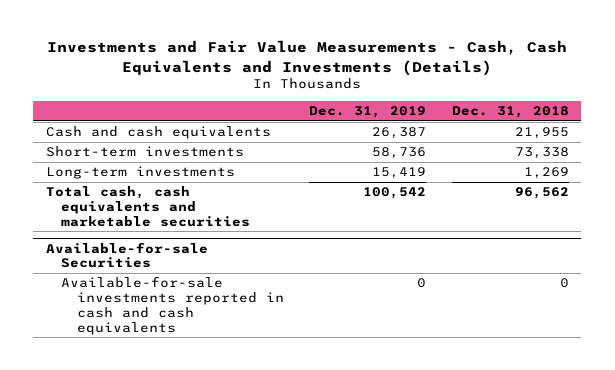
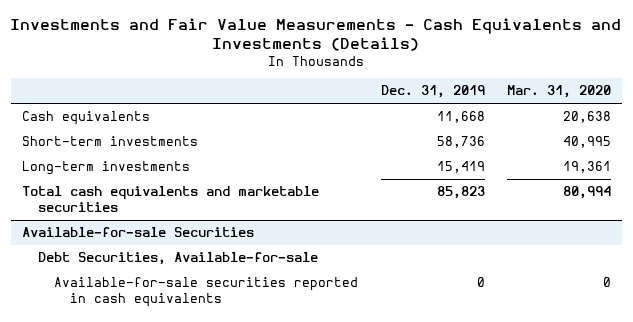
- Investments and Fair Value Measurements - Cash, Cash Equivalents and Investments (Details)
+ Investments and Fair Value Measurements - Cash Equivalents and Investments (Details)
- | Dec. 31, 2019 | Dec. 31, 2018
+ | Dec. 31, 2019 | Mar. 31, 2020
- Cash and cash equivalents | 26,387 | 21,955
+ Cash equivalents | 11,668 | 20,638
- Total cash, cash equivalents and marketable securities | 100,542 | 96,562
+ Total cash equivalents and marketable securities | 85,823 | 80,994
@ Available-for-sale Securities
- Available-for-sale investments reported in cash and cash equivalents | 0 | 0
+ Debt Securities, Available-for-sale
+ Available-for-sale securities reported in cash equivalents | 0 | 0

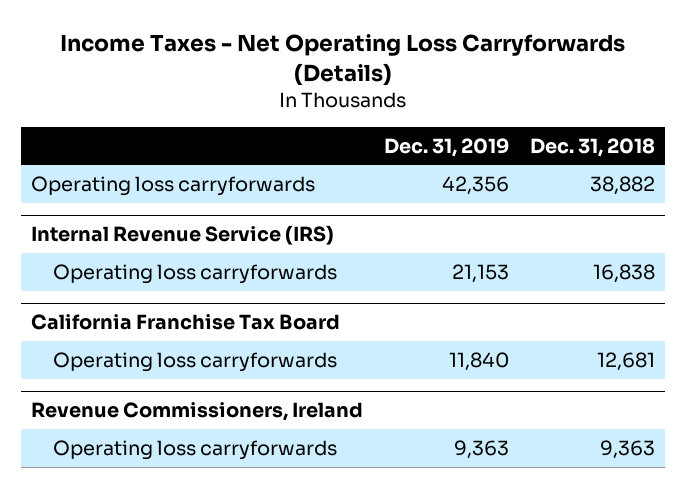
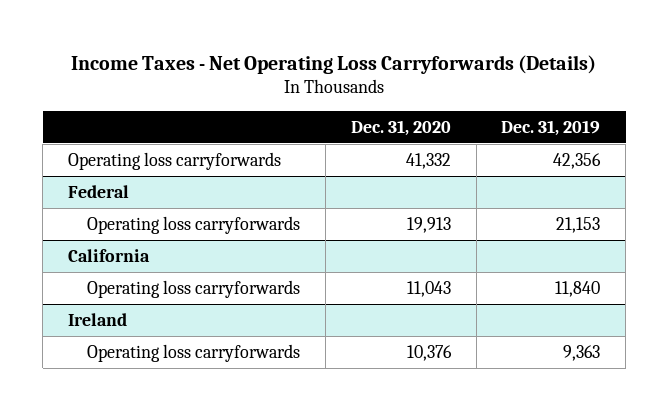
- | Dec. 31, 2019 | Dec. 31, 2018
+ | Dec. 31, 2020 | Dec. 31, 2019
- Internal Revenue Service (IRS)
+ Federal
- California Franchise Tax Board
+ California
- Revenue Commissioners, Ireland
+ Ireland

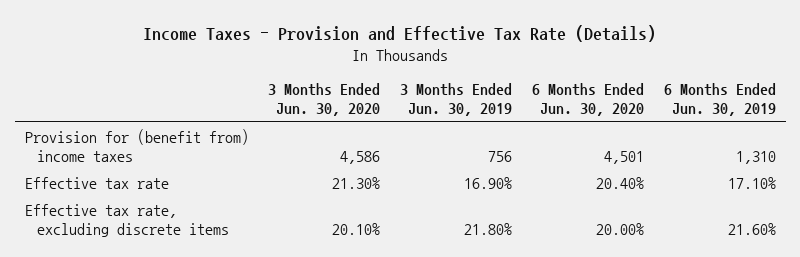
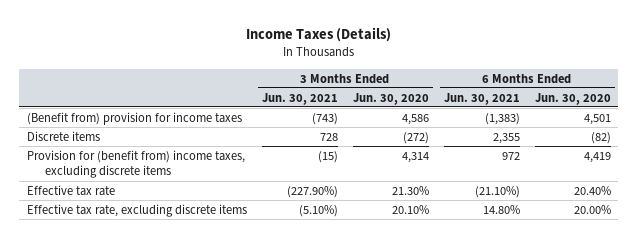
- Income Taxes - Provision and Effective Tax Rate (Details)
+ Income Taxes (Details)
- | 3 Months Ended Jun. 30, 2020 | 3 Months Ended Jun. 30, 2019 | 6 Months Ended Jun. 30, 2020 | 6 Months Ended Jun. 30, 2019
+ | 3 Months Ended Jun. 30, 2021 | 3 Months Ended Jun. 30, 2020 | 6 Months Ended Jun. 30, 2021 | 6 Months Ended Jun. 30, 2020
- Provision for (benefit from) income taxes | 4,586 | 756 | 4,501 | 1,310
+ (Benefit from) provision for income taxes | (743) | 4,586 | (1,383) | 4,501
+ Discrete items | 728 | (272) | 2,355 | (82)
+ Provision for (benefit from) income taxes, excluding discrete items | (15) | 4,314 | 972 | 4,419

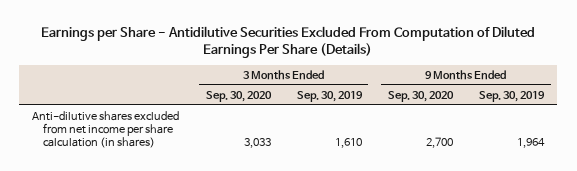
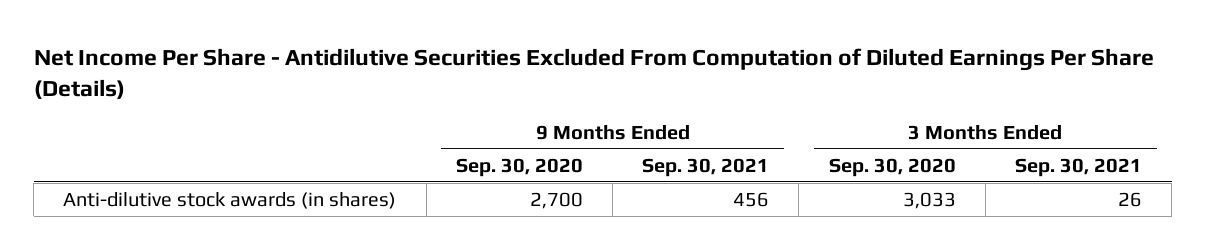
- Earnings per Share - Antidilutive Securities Excluded From Computation of Diluted Earnings Per Share (Details)
+ Net Income Per Share - Antidilutive Securities Excluded From Computation of Diluted Earnings Per Share (Details)
- | 3 Months Ended Sep. 30, 2020 | 3 Months Ended Sep. 30, 2019 | 9 Months Ended Sep. 30, 2020 | 9 Months Ended Sep. 30, 2019
+ | 9 Months Ended Sep. 30, 2020 | 9 Months Ended Sep. 30, 2021 | 3 Months Ended Sep. 30, 2020 | 3 Months Ended Sep. 30, 2021
- Anti-dilutive shares excluded from net income per share calculation (in shares) | 3,033 | 1,610 | 2,700 | 1,964
+ Anti-dilutive stock awards (in shares) | 2,700 | 456 | 3,033 | 26

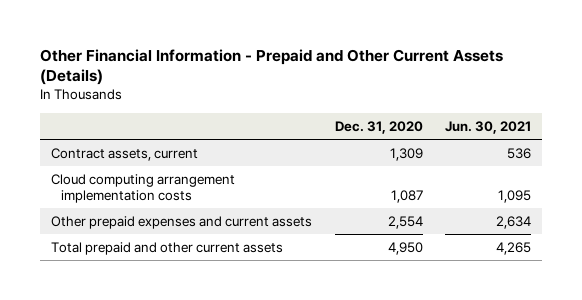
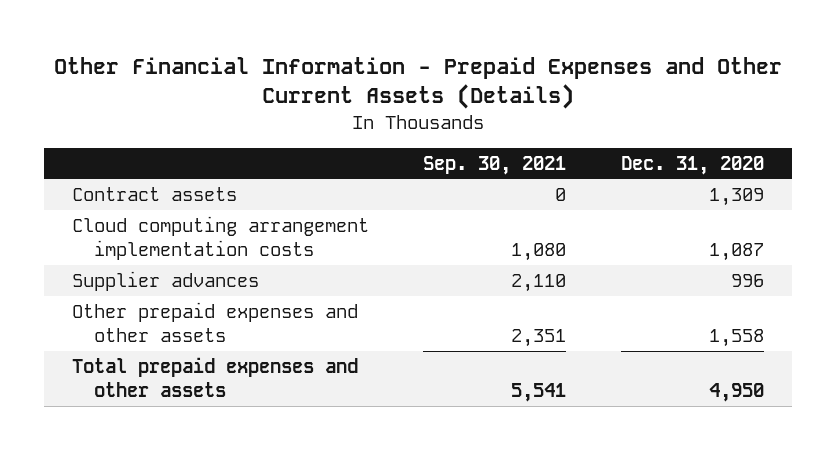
- Other Financial Information - Prepaid and Other Current Assets (Details)
+ Other Financial Information - Prepaid Expenses and Other Current Assets (Details)
- | Dec. 31, 2020 | Jun. 30, 2021
+ | Sep. 30, 2021 | Dec. 31, 2020
- Contract assets, current | 1,309 | 536
+ Contract assets | 0 | 1,309
- Other prepaid expenses and current assets | 2,554 | 2,634
- Total prepaid and other current assets | 4,950 | 4,265
+ Supplier advances | 2,110 | 996
+ Other prepaid expenses and other assets | 2,351 | 1,558
+ Total prepaid expenses and other assets | 5,541 | 4,950

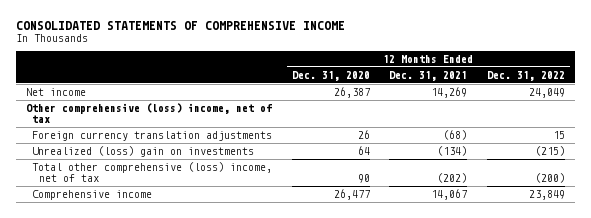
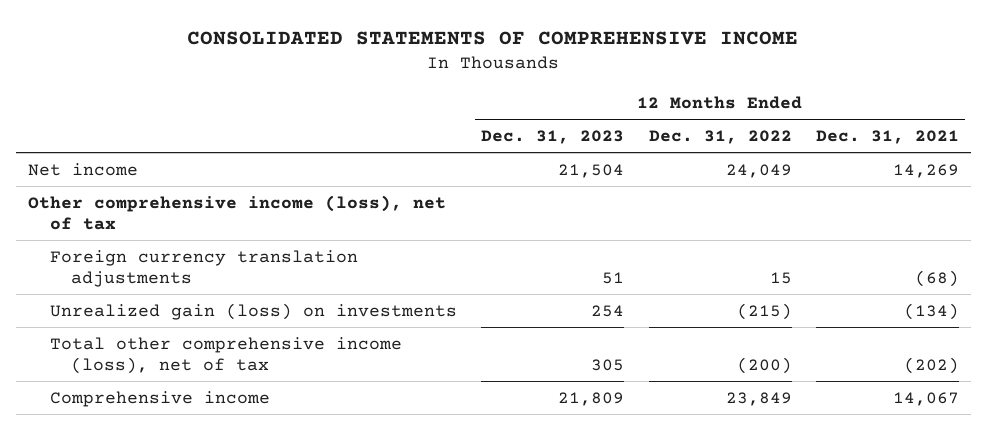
- | 12 Months Ended Dec. 31, 2020 | 12 Months Ended Dec. 31, 2021 | 12 Months Ended Dec. 31, 2022
+ | 12 Months Ended Dec. 31, 2023 | 12 Months Ended Dec. 31, 2022 | 12 Months Ended Dec. 31, 2021
- Other comprehensive (loss) income, net of tax
+ Other comprehensive income (loss), net of tax
- Unrealized (loss) gain on investments | 64 | (134) | (215)
- Total other comprehensive (loss) income, net of tax | 90 | (202) | (200)
+ Unrealized gain (loss) on investments | 254 | (215) | (134)
+ Total other comprehensive income (loss), net of tax | 305 | (200) | (202)

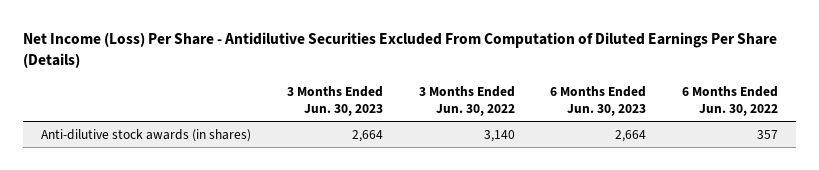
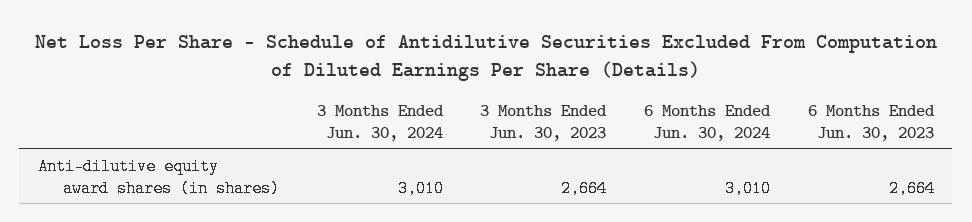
- Net Income (Loss) Per Share - Antidilutive Securities Excluded From Computation of Diluted Earnings Per Share (Details)
+ Net Loss Per Share - Schedule of Antidilutive Securities Excluded From Computation of Diluted Earnings Per Share (Details)
- | 3 Months Ended Jun. 30, 2023 | 3 Months Ended Jun. 30, 2022 | 6 Months Ended Jun. 30, 2023 | 6 Months Ended Jun. 30, 2022
+ | 3 Months Ended Jun. 30, 2024 | 3 Months Ended Jun. 30, 2023 | 6 Months Ended Jun. 30, 2024 | 6 Months Ended Jun. 30, 2023
- Anti-dilutive stock awards (in shares) | 2,664 | 3,140 | 2,664 | 357
+ Anti-dilutive equity award shares (in shares) | 3,010 | 2,664 | 3,010 | 2,664

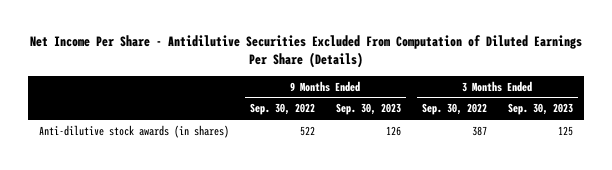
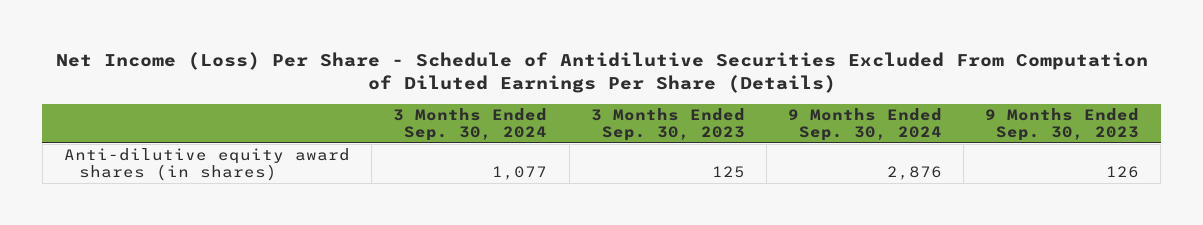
- Net Income Per Share - Antidilutive Securities Excluded From Computation of Diluted Earnings Per Share (Details)
+ Net Income (Loss) Per Share - Schedule of Antidilutive Securities Excluded From Computation of Diluted Earnings Per Share (Details)
- | 9 Months Ended Sep. 30, 2022 | 9 Months Ended Sep. 30, 2023 | 3 Months Ended Sep. 30, 2022 | 3 Months Ended Sep. 30, 2023
+ | 3 Months Ended Sep. 30, 2024 | 3 Months Ended Sep. 30, 2023 | 9 Months Ended Sep. 30, 2024 | 9 Months Ended Sep. 30, 2023
- Anti-dilutive stock awards (in shares) | 522 | 126 | 387 | 125
+ Anti-dilutive equity award shares (in shares) | 1,077 | 125 | 2,876 | 126

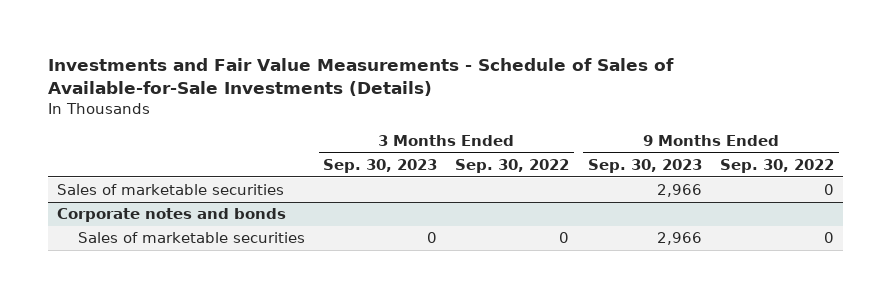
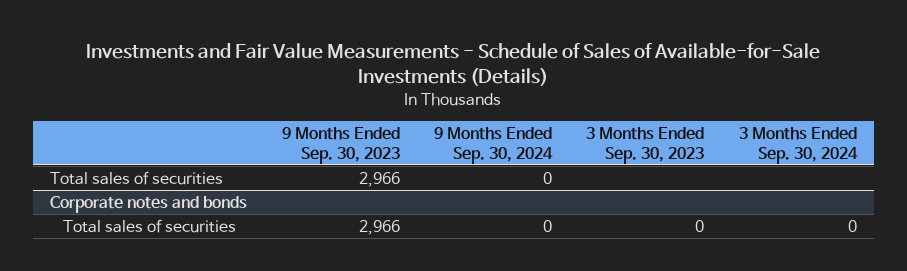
- | 3 Months Ended Sep. 30, 2023 | 3 Months Ended Sep. 30, 2022 | 9 Months Ended Sep. 30, 2023 | 9 Months Ended Sep. 30, 2022
+ | 9 Months Ended Sep. 30, 2023 | 9 Months Ended Sep. 30, 2024 | 3 Months Ended Sep. 30, 2023 | 3 Months Ended Sep. 30, 2024
- Sales of marketable securities | | | 2,966 | 0
+ Total sales of securities | 2,966 | 0 | |
@ Corporate notes and bonds
- Sales of marketable securities | 0 | 0 | 2,966 | 0
+ Total sales of securities | 2,966 | 0 | 0 | 0

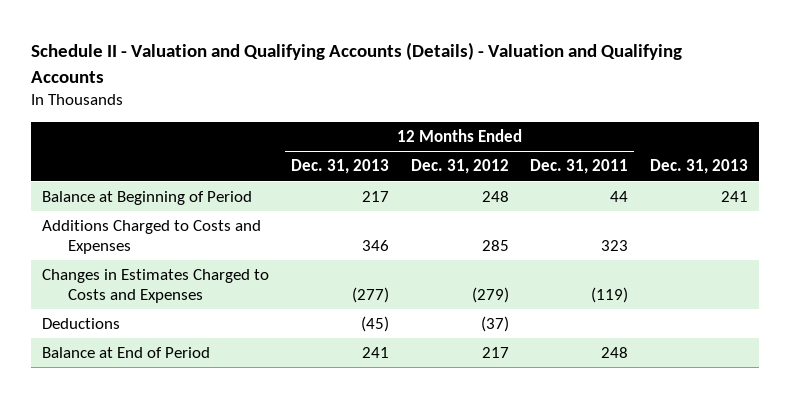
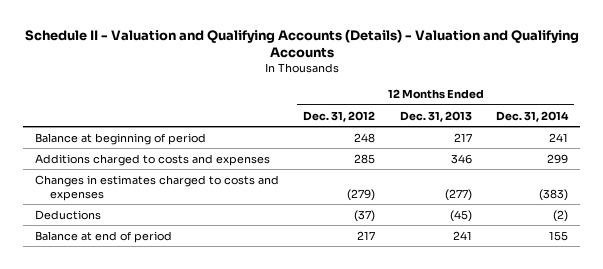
- | 12 Months Ended Dec. 31, 2013 | 12 Months Ended Dec. 31, 2012 | 12 Months Ended Dec. 31, 2011 | Dec. 31, 2013
+ | 12 Months Ended Dec. 31, 2012 | 12 Months Ended Dec. 31, 2013 | 12 Months Ended Dec. 31, 2014
- Balance at Beginning of Period | 217 | 248 | 44 | 241
- Additions Charged to Costs and Expenses | 346 | 285 | 323 |
- Changes in Estimates Charged to Costs and Expenses | (277) | (279) | (119) |
+ Balance at beginning of period | 248 | 217 | 241
+ Additions charged to costs and expenses | 285 | 346 | 299
+ Changes in estimates charged to costs and expenses | (279) | (277) | (383)
- Balance at End of Period | 241 | 217 | 248 |
+ Balance at end of period | 217 | 241 | 155

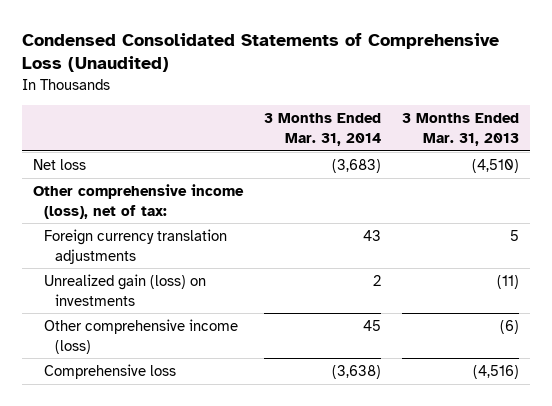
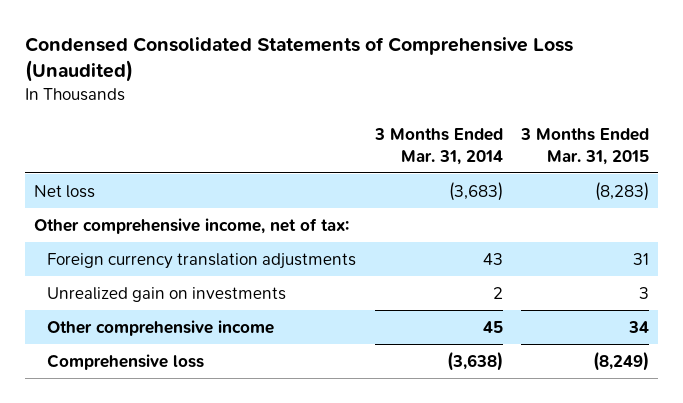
- | 3 Months Ended Mar. 31, 2014 | 3 Months Ended Mar. 31, 2013
+ | 3 Months Ended Mar. 31, 2014 | 3 Months Ended Mar. 31, 2015
- Other comprehensive income (loss), net of tax:
+ Other comprehensive income, net of tax:
- Unrealized gain (loss) on investments | 2 | (11)
- Other comprehensive income (loss) | 45 | (6)
+ Unrealized gain on investments | 2 | 3
+ Other comprehensive income | 45 | 34

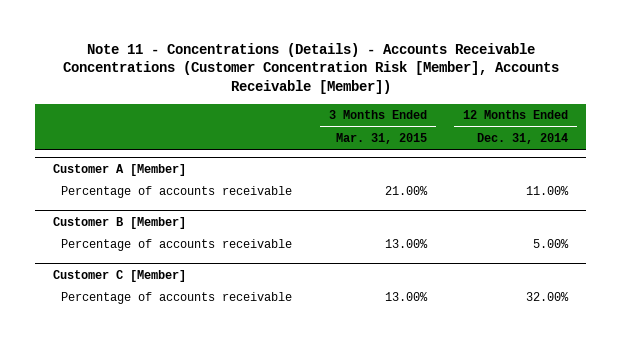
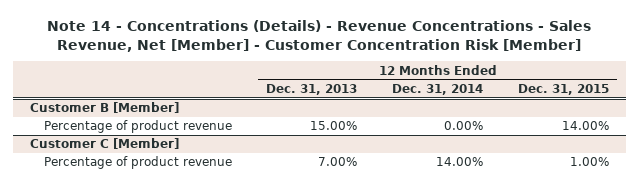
- Note 11 - Concentrations (Details) - Accounts Receivable Concentrations (Customer Concentration Risk [Member], Accounts Receivable [Member])
+ Note 14 - Concentrations (Details) - Revenue Concentrations - Sales Revenue, Net [Member] - Customer Concentration Risk [Member]
- | 3 Months Ended Mar. 31, 2015 | 12 Months Ended Dec. 31, 2014
+ | 12 Months Ended Dec. 31, 2013 | 12 Months Ended Dec. 31, 2014 | 12 Months Ended Dec. 31, 2015
- Customer A [Member]
- Percentage of accounts receivable | 21.00% | 11.00%
@ Customer B [Member]
- Percentage of accounts receivable | 13.00% | 5.00%
+ Percentage of product revenue | 15.00% | 0.00% | 14.00%
@ Customer C [Member]
- Percentage of accounts receivable | 13.00% | 32.00%
+ Percentage of product revenue | 7.00% | 14.00% | 1.00%

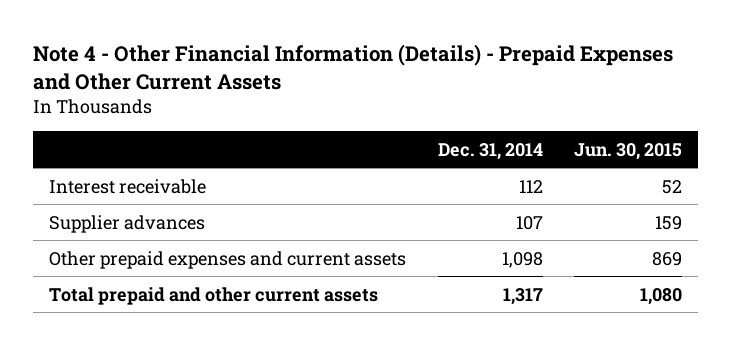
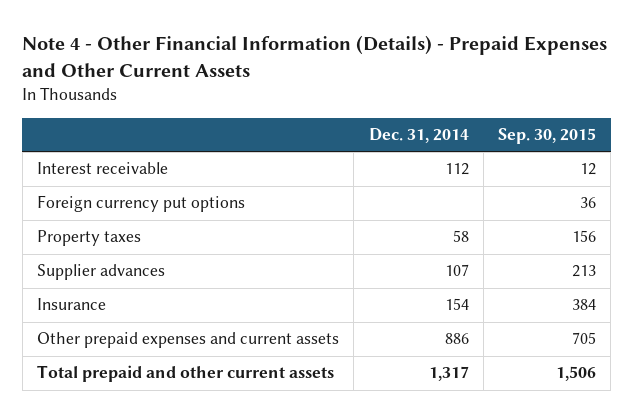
- | Dec. 31, 2014 | Jun. 30, 2015
+ | Dec. 31, 2014 | Sep. 30, 2015
+ Foreign currency put options | | 36
+ Property taxes | 58 | 156
- Other prepaid expenses and current assets | 1,098 | 869
+ Insurance | 154 | 384
+ Other prepaid expenses and current assets | 886 | 705

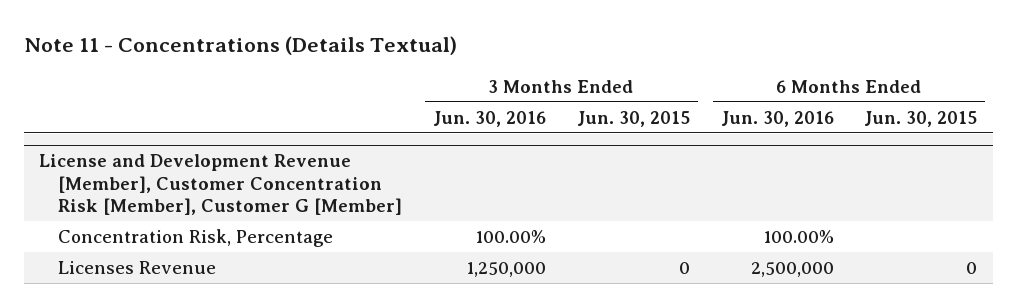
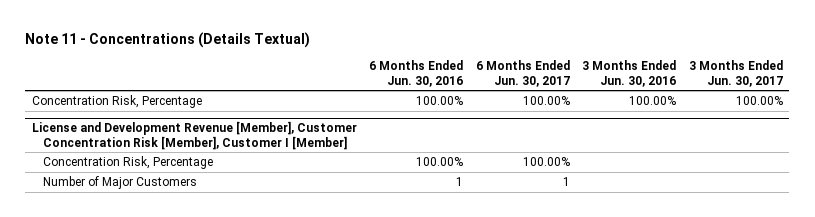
- | 3 Months Ended Jun. 30, 2016 | 3 Months Ended Jun. 30, 2015 | 6 Months Ended Jun. 30, 2016 | 6 Months Ended Jun. 30, 2015
+ | 6 Months Ended Jun. 30, 2016 | 6 Months Ended Jun. 30, 2017 | 3 Months Ended Jun. 30, 2016 | 3 Months Ended Jun. 30, 2017
- License and Development Revenue [Member], Customer Concentration Risk [Member], Customer G [Member]
- Licenses Revenue | 1,250,000 | 0 | 2,500,000 | 0
+ License and Development Revenue [Member], Customer Concentration Risk [Member], Customer I [Member]
+ Concentration Risk, Percentage | 100.00% | 100.00% | |
+ Number of Major Customers | 1 | 1 | |

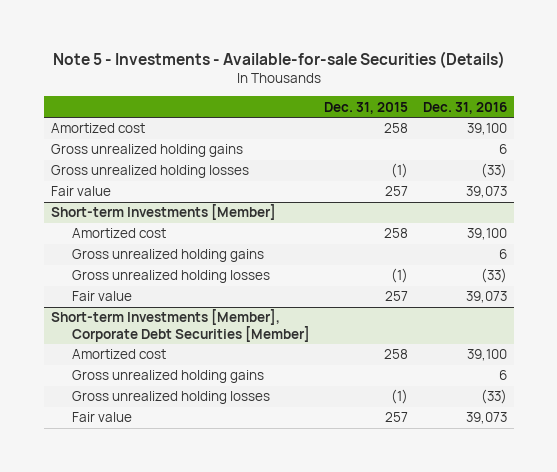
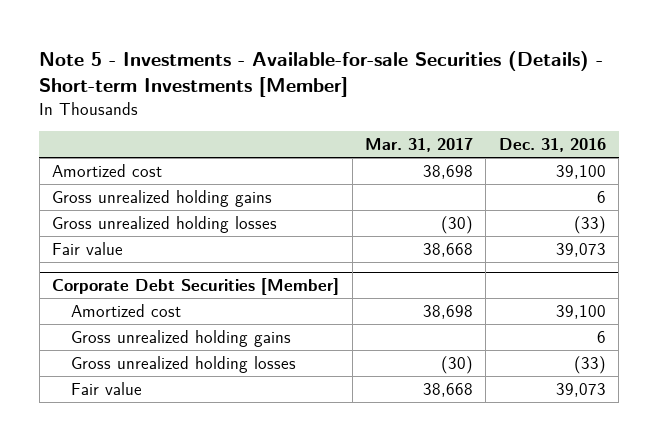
- Note 5 - Investments - Available-for-sale Securities (Details)
+ Note 5 - Investments - Available-for-sale Securities (Details) - Short-term Investments [Member]
- | Dec. 31, 2015 | Dec. 31, 2016
+ | Mar. 31, 2017 | Dec. 31, 2016
- Short-term Investments [Member]
- Amortized cost | 258 | 39,100
- Gross unrealized holding gains | | 6
- Gross unrealized holding losses | (1) | (33)
- Fair value | 257 | 39,073
- Short-term Investments [Member], Corporate Debt Securities [Member]
+ Corporate Debt Securities [Member]

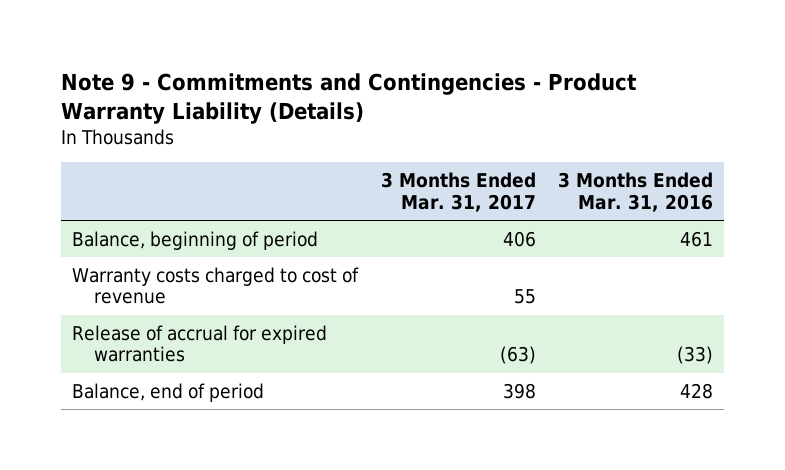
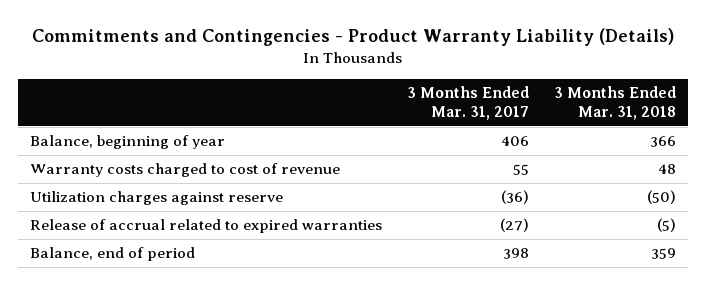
- Note 9 - Commitments and Contingencies - Product Warranty Liability (Details)
+ Commitments and Contingencies - Product Warranty Liability (Details)
- | 3 Months Ended Mar. 31, 2017 | 3 Months Ended Mar. 31, 2016
+ | 3 Months Ended Mar. 31, 2017 | 3 Months Ended Mar. 31, 2018
- Balance, beginning of period | 406 | 461
+ Balance, beginning of year | 406 | 366
- Release of accrual for expired warranties | (63) | (33)
+ Utilization charges against reserve | (36) | (50)
+ Release of accrual related to expired warranties | (27) | (5)

